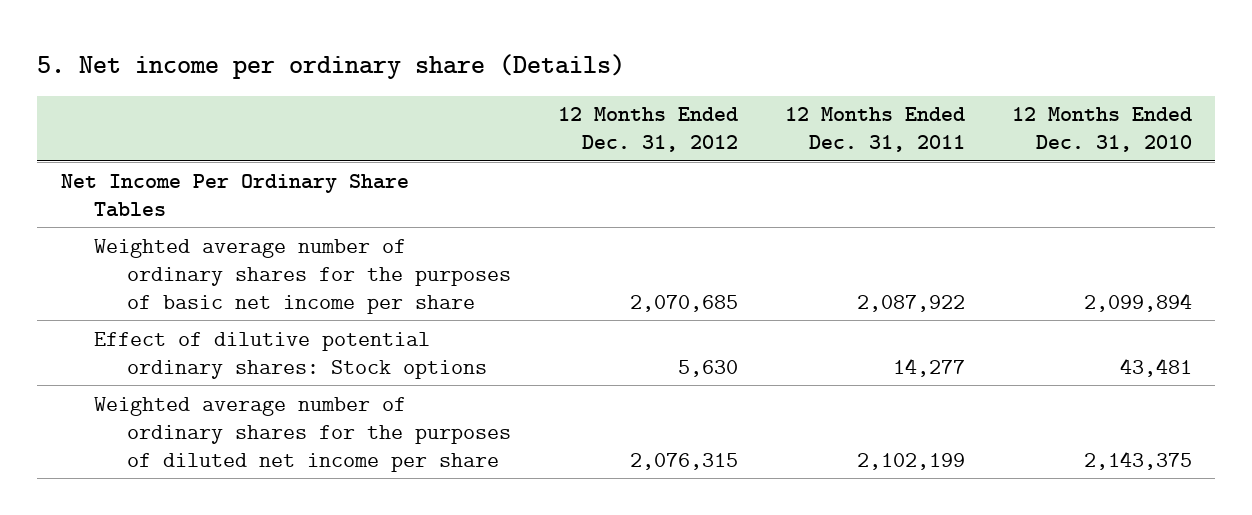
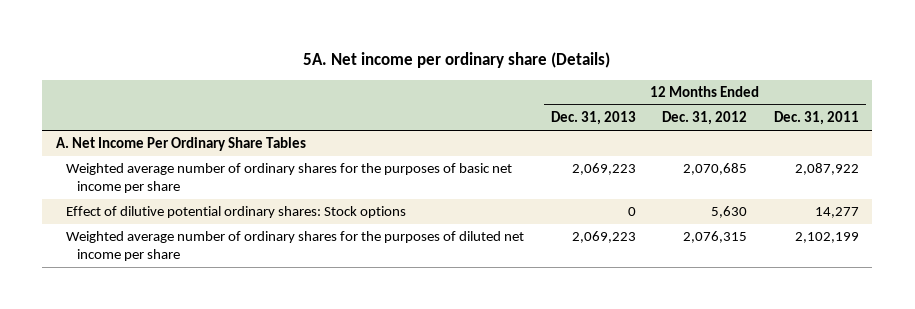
- 5. Net income per ordinary share (Details)
+ 5A. Net income per ordinary share (Details)
- | 12 Months Ended Dec. 31, 2012 | 12 Months Ended Dec. 31, 2011 | 12 Months Ended Dec. 31, 2010
+ | 12 Months Ended Dec. 31, 2013 | 12 Months Ended Dec. 31, 2012 | 12 Months Ended Dec. 31, 2011
- Net Income Per Ordinary Share Tables
+ A. Net Income Per Ordinary Share Tables

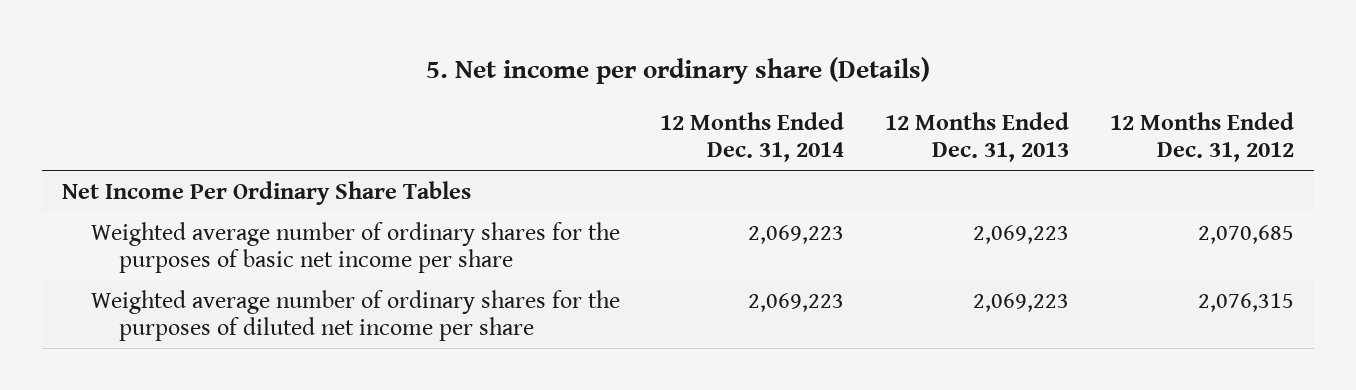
- 5A. Net income per ordinary share (Details)
+ 5. Net income per ordinary share (Details)
- | 12 Months Ended Dec. 31, 2013 | 12 Months Ended Dec. 31, 2012 | 12 Months Ended Dec. 31, 2011
+ | 12 Months Ended Dec. 31, 2014 | 12 Months Ended Dec. 31, 2013 | 12 Months Ended Dec. 31, 2012
- A. Net Income Per Ordinary Share Tables
+ Net Income Per Ordinary Share Tables
- Effect of dilutive potential ordinary shares: Stock options | 0 | 5,630 | 14,277

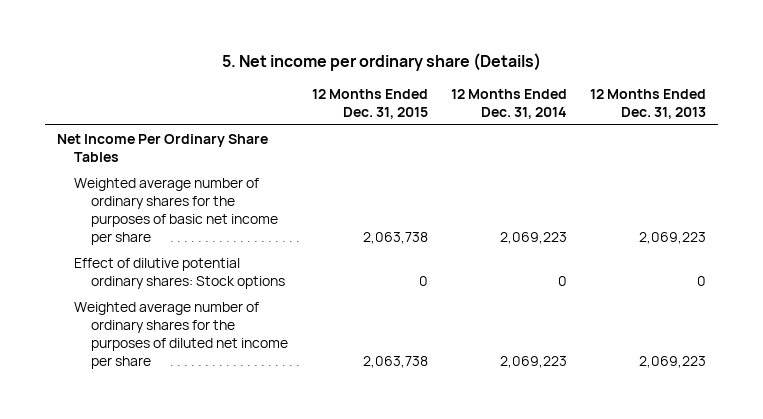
- | 12 Months Ended Dec. 31, 2014 | 12 Months Ended Dec. 31, 2013 | 12 Months Ended Dec. 31, 2012
+ | 12 Months Ended Dec. 31, 2015 | 12 Months Ended Dec. 31, 2014 | 12 Months Ended Dec. 31, 2013
+ Effect of dilutive potential ordinary shares: Stock options | 0 | 0 | 0

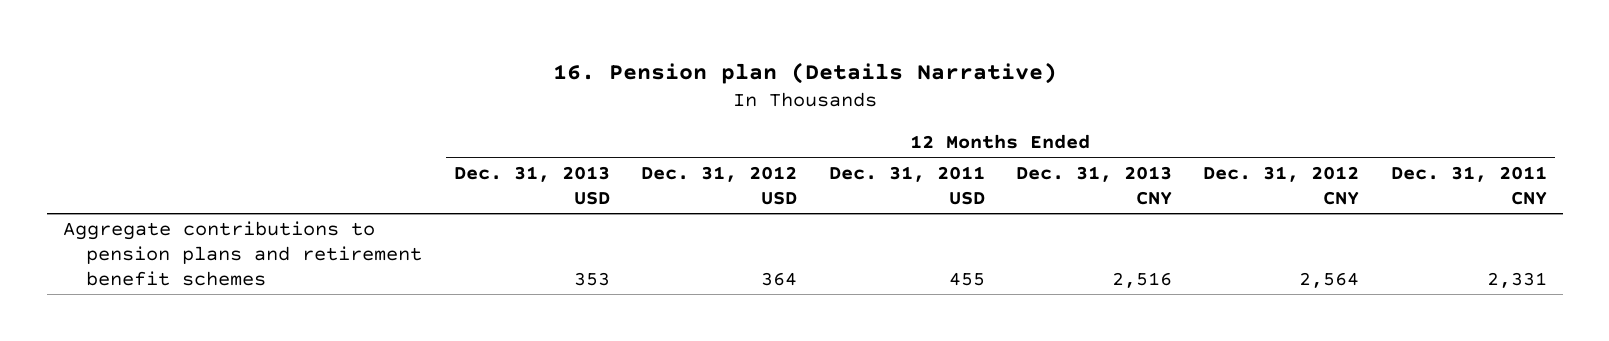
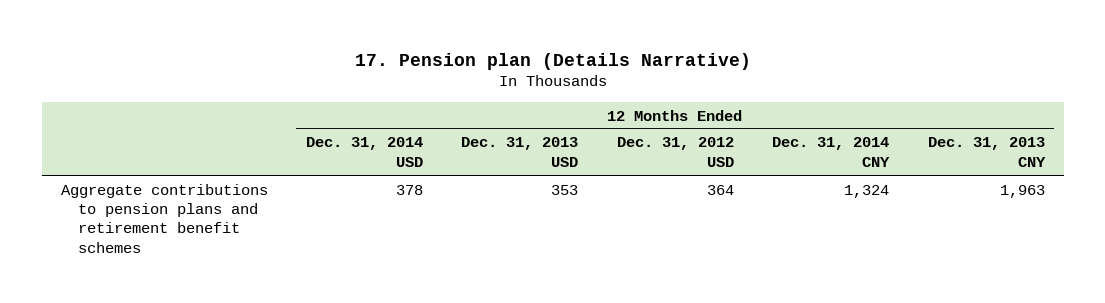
- 16. Pension plan (Details Narrative)
+ 17. Pension plan (Details Narrative)
- | 12 Months Ended Dec. 31, 2013 USD | 12 Months Ended Dec. 31, 2012 USD | 12 Months Ended Dec. 31, 2011 USD | 12 Months Ended Dec. 31, 2013 CNY | 12 Months Ended Dec. 31, 2012 CNY | 12 Months Ended Dec. 31, 2011 CNY
+ | 12 Months Ended Dec. 31, 2014 USD | 12 Months Ended Dec. 31, 2013 USD | 12 Months Ended Dec. 31, 2012 USD | 12 Months Ended Dec. 31, 2014 CNY | 12 Months Ended Dec. 31, 2013 CNY
- Aggregate contributions to pension plans and retirement benefit schemes | 353 | 364 | 455 | 2,516 | 2,564 | 2,331
+ Aggregate contributions to pension plans and retirement benefit schemes | 378 | 353 | 364 | 1,324 | 1,963

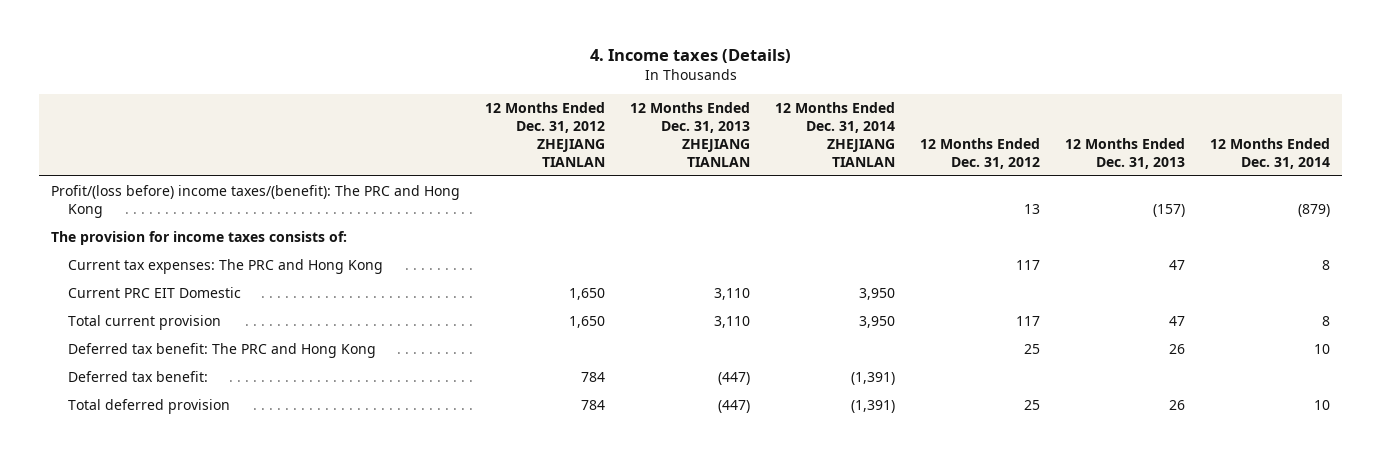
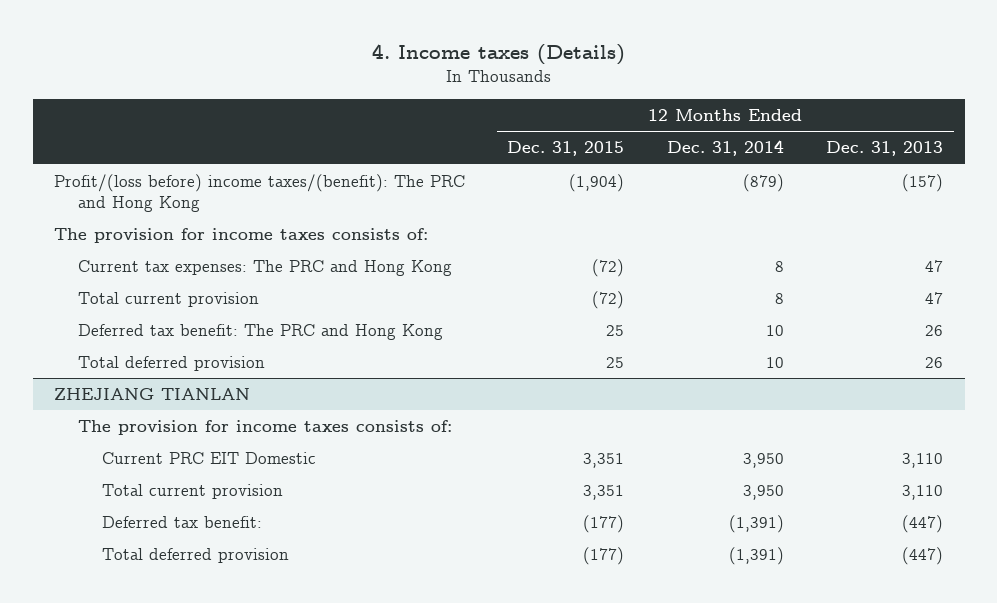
- | 12 Months Ended Dec. 31, 2012 ZHEJIANG TIANLAN | 12 Months Ended Dec. 31, 2013 ZHEJIANG TIANLAN | 12 Months Ended Dec. 31, 2014 ZHEJIANG TIANLAN | 12 Months Ended Dec. 31, 2012 | 12 Months Ended Dec. 31, 2013 | 12 Months Ended Dec. 31, 2014
+ | 12 Months Ended Dec. 31, 2015 | 12 Months Ended Dec. 31, 2014 | 12 Months Ended Dec. 31, 2013
- Current PRC EIT Domestic | 1,650 | 3,110 | 3,950 | | |
- Deferred tax benefit: | 784 | (447) | (1,391) | | |
+ ZHEJIANG TIANLAN
+ The provision for income taxes consists of:
+ Current PRC EIT Domestic | 3,351 | 3,950 | 3,110
+ Total current provision | 3,351 | 3,950 | 3,110
+ Deferred tax benefit: | (177) | (1,391) | (447)
+ Total deferred provision | (177) | (1,391) | (447)

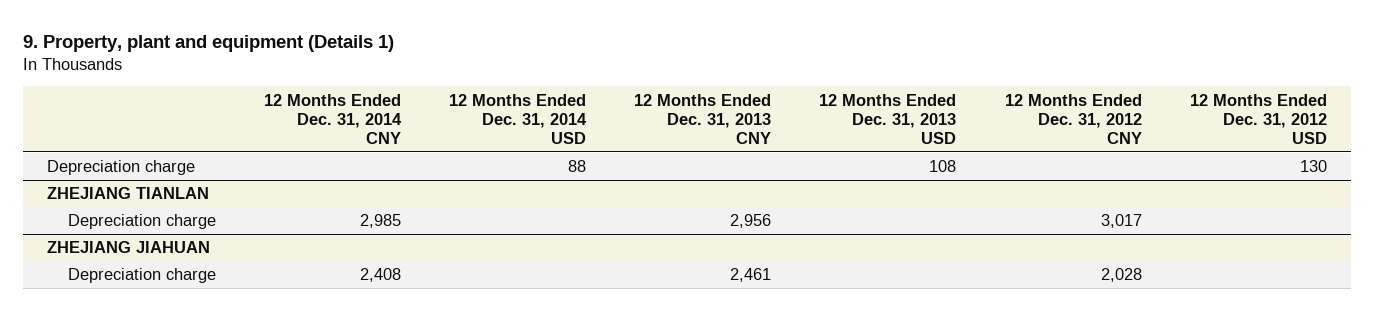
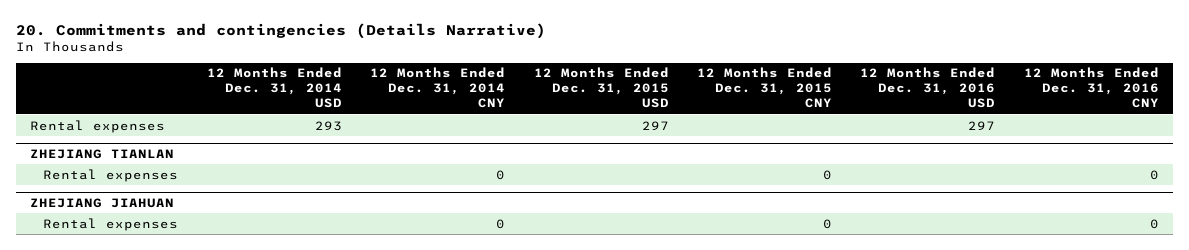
- 9. Property, plant and equipment (Details 1)
+ 20. Commitments and contingencies (Details Narrative)
- | 12 Months Ended Dec. 31, 2014 CNY | 12 Months Ended Dec. 31, 2014 USD | 12 Months Ended Dec. 31, 2013 CNY | 12 Months Ended Dec. 31, 2013 USD | 12 Months Ended Dec. 31, 2012 CNY | 12 Months Ended Dec. 31, 2012 USD
+ | 12 Months Ended Dec. 31, 2014 USD | 12 Months Ended Dec. 31, 2014 CNY | 12 Months Ended Dec. 31, 2015 USD | 12 Months Ended Dec. 31, 2015 CNY | 12 Months Ended Dec. 31, 2016 USD | 12 Months Ended Dec. 31, 2016 CNY
- Depreciation charge | | 88 | | 108 | | 130
+ Rental expenses | 293 | | 297 | | 297 |
@ ZHEJIANG TIANLAN
- Depreciation charge | 2,985 | | 2,956 | | 3,017 |
+ Rental expenses | | 0 | | 0 | | 0
@ ZHEJIANG JIAHUAN
- Depreciation charge | 2,408 | | 2,461 | | 2,028 |
+ Rental expenses | | 0 | | 0 | | 0

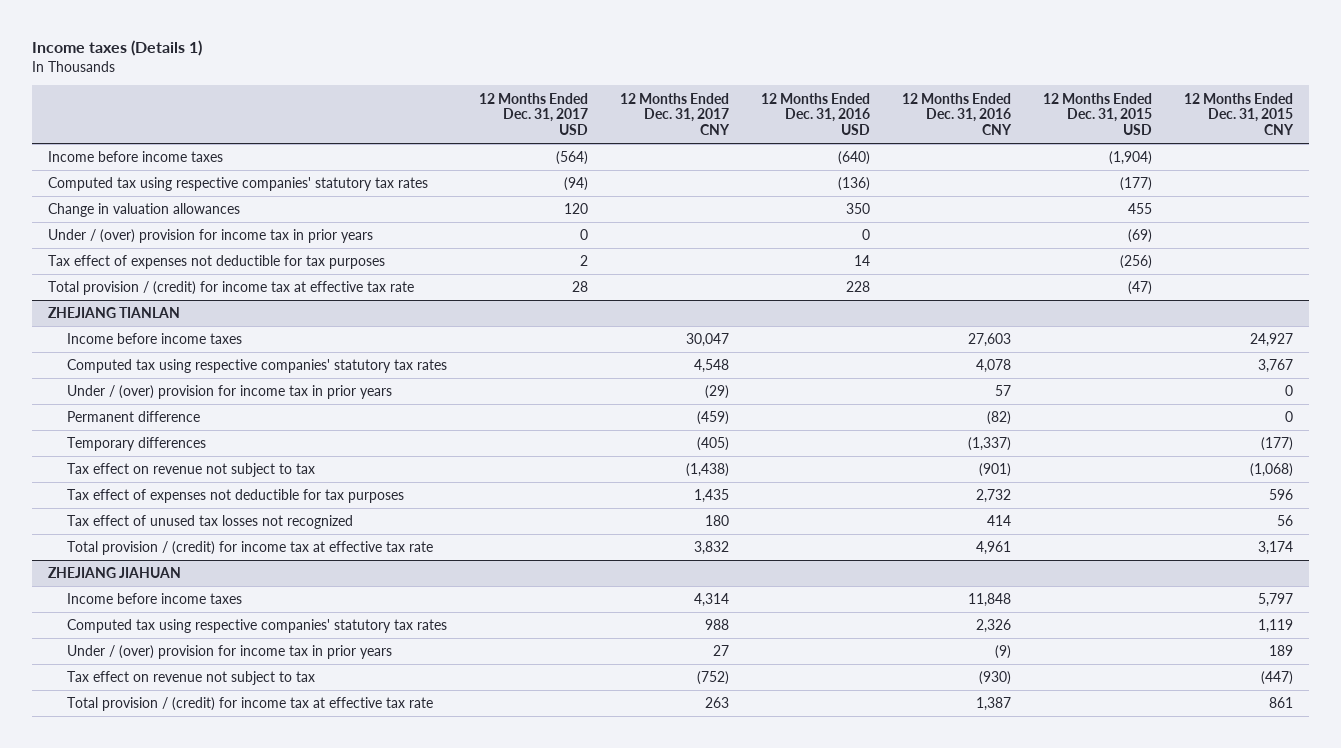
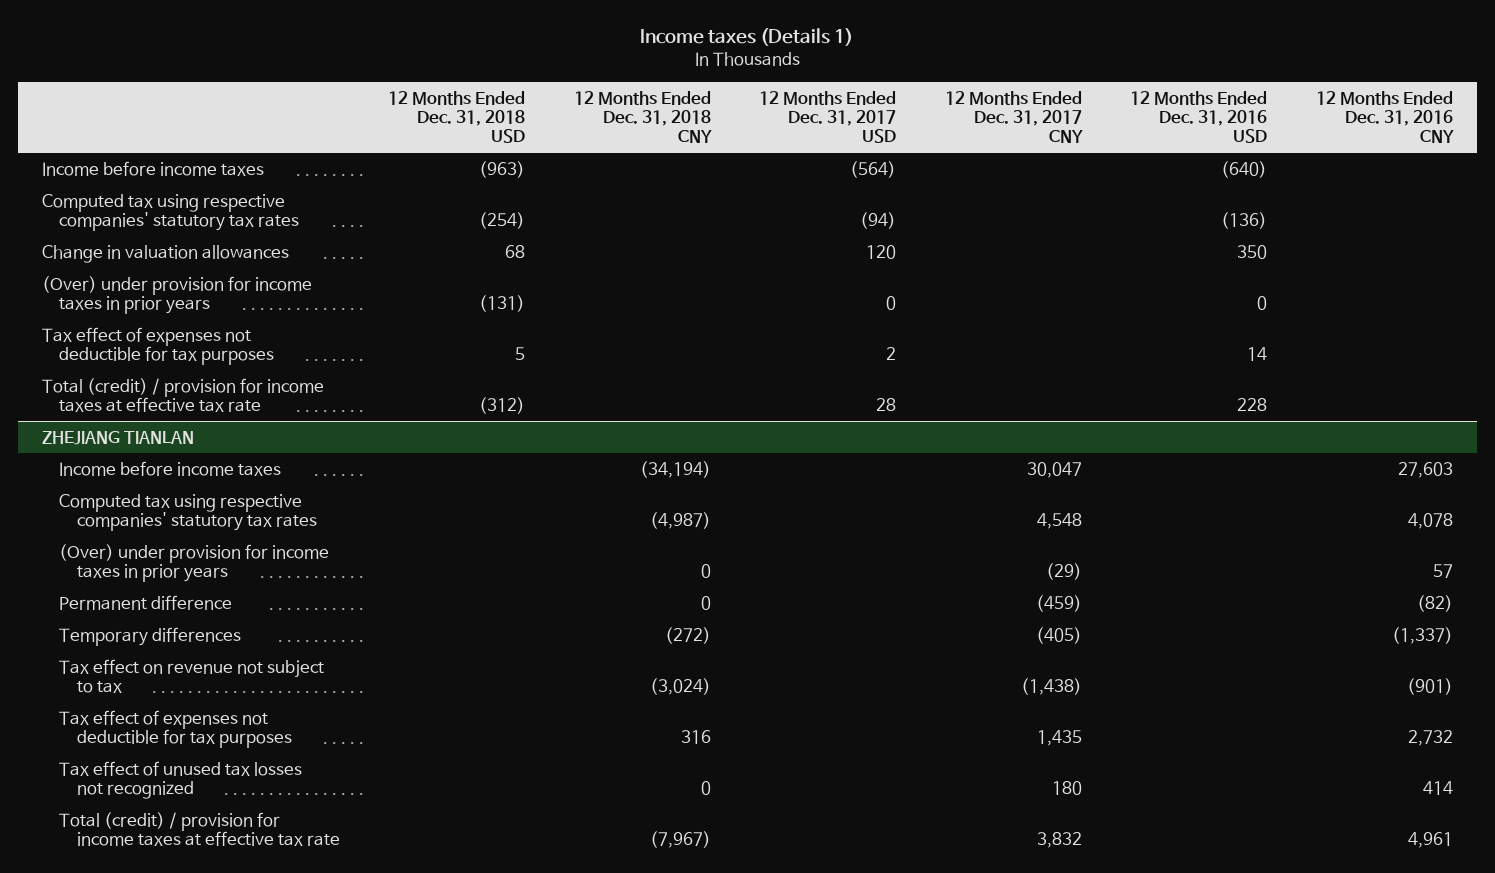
- | 12 Months Ended Dec. 31, 2017 USD | 12 Months Ended Dec. 31, 2017 CNY | 12 Months Ended Dec. 31, 2016 USD | 12 Months Ended Dec. 31, 2016 CNY | 12 Months Ended Dec. 31, 2015 USD | 12 Months Ended Dec. 31, 2015 CNY
+ | 12 Months Ended Dec. 31, 2018 USD | 12 Months Ended Dec. 31, 2018 CNY | 12 Months Ended Dec. 31, 2017 USD | 12 Months Ended Dec. 31, 2017 CNY | 12 Months Ended Dec. 31, 2016 USD | 12 Months Ended Dec. 31, 2016 CNY
- Under / (over) provision for income tax in prior years | 0 | | 0 | | (69) |
+ (Over) under provision for income taxes in prior years | (131) | | 0 | | 0 |
- Total provision / (credit) for income tax at effective tax rate | 28 | | 228 | | (47) |
+ Total (credit) / provision for income taxes at effective tax rate | (312) | | 28 | | 228 |
@ ZHEJIANG TIANLAN
- Under / (over) provision for income tax in prior years | | (29) | | 57 | | 0
+ (Over) under provision for income taxes in prior years | | 0 | | (29) | | 57
- Total provision / (credit) for income tax at effective tax rate | | 3,832 | | 4,961 | | 3,174
- ZHEJIANG JIAHUAN
- Income before income taxes | | 4,314 | | 11,848 | | 5,797
- Computed tax using respective companies' statutory tax rates | | 988 | | 2,326 | | 1,119
- Under / (over) provision for income tax in prior years | | 27 | | (9) | | 189
- Tax effect on revenue not subject to tax | | (752) | | (930) | | (447)
- Total provision / (credit) for income tax at effective tax rate | | 263 | | 1,387 | | 861
@ ZHEJIANG TIANLAN
+ Total (credit) / provision for income taxes at effective tax rate | | (7,967) | | 3,832 | | 4,961

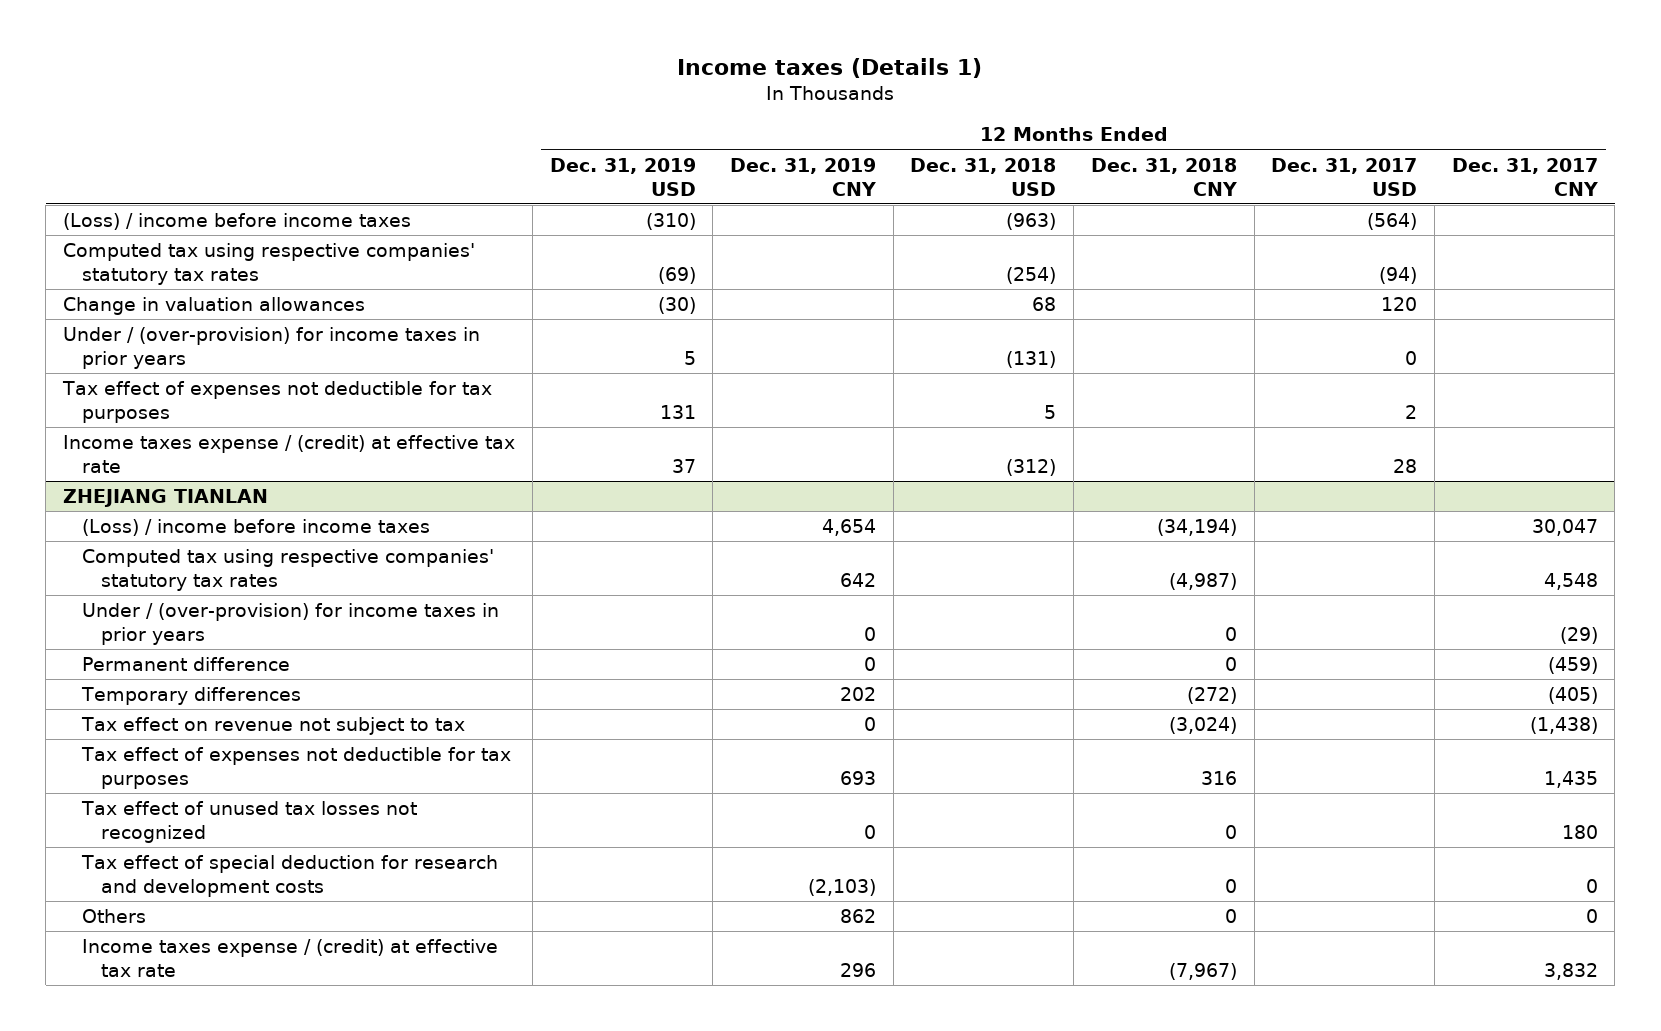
- | 12 Months Ended Dec. 31, 2018 USD | 12 Months Ended Dec. 31, 2018 CNY | 12 Months Ended Dec. 31, 2017 USD | 12 Months Ended Dec. 31, 2017 CNY | 12 Months Ended Dec. 31, 2016 USD | 12 Months Ended Dec. 31, 2016 CNY
+ | 12 Months Ended Dec. 31, 2019 USD | 12 Months Ended Dec. 31, 2019 CNY | 12 Months Ended Dec. 31, 2018 USD | 12 Months Ended Dec. 31, 2018 CNY | 12 Months Ended Dec. 31, 2017 USD | 12 Months Ended Dec. 31, 2017 CNY
- Income before income taxes | (963) | | (564) | | (640) |
+ (Loss) / income before income taxes | (310) | | (963) | | (564) |
- (Over) under provision for income taxes in prior years | (131) | | 0 | | 0 |
+ Under / (over-provision) for income taxes in prior years | 5 | | (131) | | 0 |
- Total (credit) / provision for income taxes at effective tax rate | (312) | | 28 | | 228 |
+ Income taxes expense / (credit) at effective tax rate | 37 | | (312) | | 28 |
@ ZHEJIANG TIANLAN
- Income before income taxes | | (34,194) | | 30,047 | | 27,603
+ (Loss) / income before income taxes | | 4,654 | | (34,194) | | 30,047
- (Over) under provision for income taxes in prior years | | 0 | | (29) | | 57
+ Under / (over-provision) for income taxes in prior years | | 0 | | 0 | | (29)
- Total (credit) / provision for income taxes at effective tax rate | | (7,967) | | 3,832 | | 4,961
+ Tax effect of special deduction for research and development costs | | (2,103) | | 0 | | 0
+ Others | | 862 | | 0 | | 0
+ Income taxes expense / (credit) at effective tax rate | | 296 | | (7,967) | | 3,832

